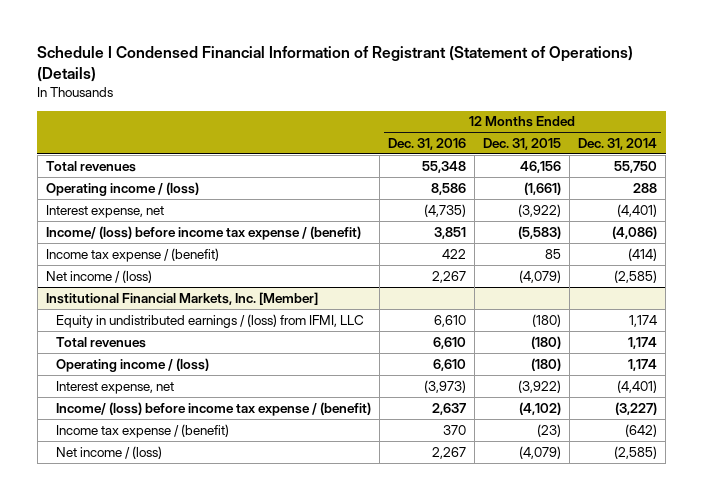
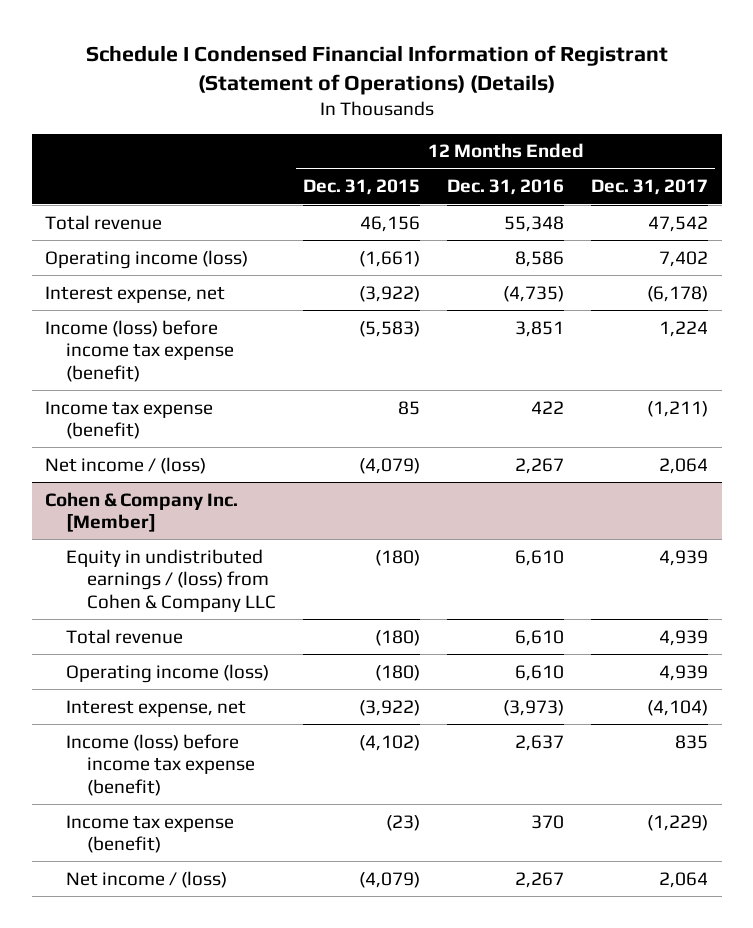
- | 12 Months Ended Dec. 31, 2016 | 12 Months Ended Dec. 31, 2015 | 12 Months Ended Dec. 31, 2014
+ | 12 Months Ended Dec. 31, 2015 | 12 Months Ended Dec. 31, 2016 | 12 Months Ended Dec. 31, 2017
- Total revenues | 55,348 | 46,156 | 55,750
- Operating income / (loss) | 8,586 | (1,661) | 288
+ Total revenue | 46,156 | 55,348 | 47,542
+ Operating income (loss) | (1,661) | 8,586 | 7,402
- Income/ (loss) before income tax expense / (benefit) | 3,851 | (5,583) | (4,086)
- Income tax expense / (benefit) | 422 | 85 | (414)
+ Income (loss) before income tax expense (benefit) | (5,583) | 3,851 | 1,224
+ Income tax expense (benefit) | 85 | 422 | (1,211)
- Institutional Financial Markets, Inc. [Member]
- Equity in undistributed earnings / (loss) from IFMI, LLC | 6,610 | (180) | 1,174
- Total revenues | 6,610 | (180) | 1,174
- Operating income / (loss) | 6,610 | (180) | 1,174
+ Cohen & Company Inc. [Member]
+ Equity in undistributed earnings / (loss) from Cohen & Company LLC | (180) | 6,610 | 4,939
+ Total revenue | (180) | 6,610 | 4,939
+ Operating income (loss) | (180) | 6,610 | 4,939
- Income/ (loss) before income tax expense / (benefit) | 2,637 | (4,102) | (3,227)
- Income tax expense / (benefit) | 370 | (23) | (642)
+ Income (loss) before income tax expense (benefit) | (4,102) | 2,637 | 835
+ Income tax expense (benefit) | (23) | 370 | (1,229)

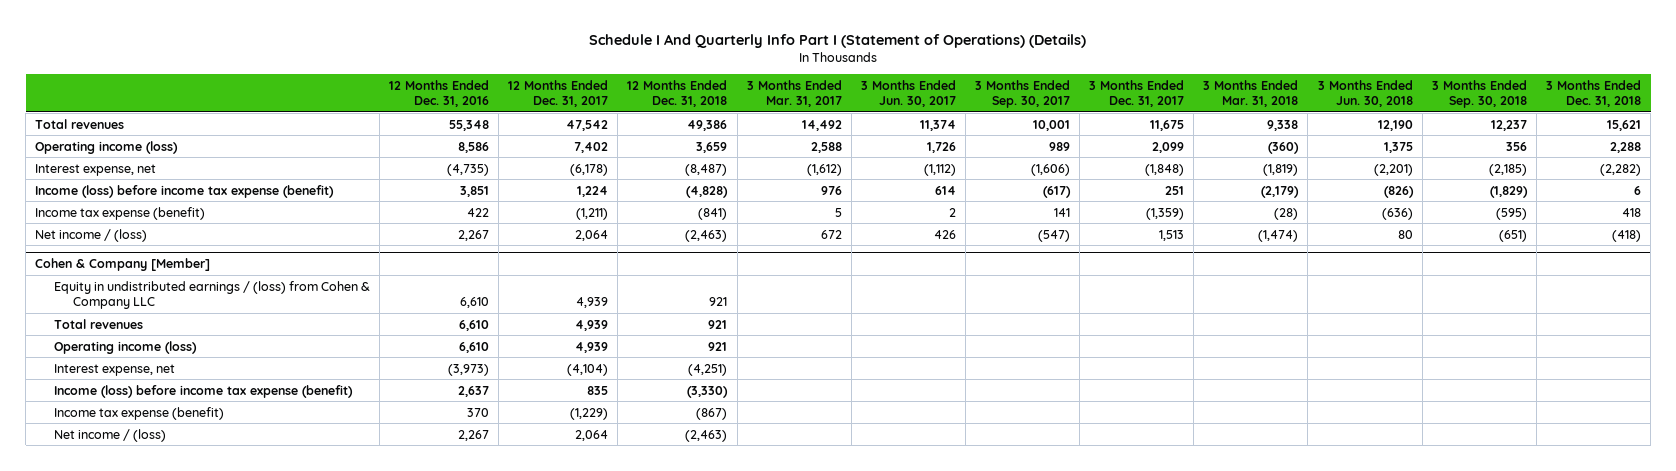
- Schedule I Condensed Financial Information of Registrant (Statement of Operations) (Details)
+ Schedule I And Quarterly Info Part I (Statement of Operations) (Details)
- | 12 Months Ended Dec. 31, 2015 | 12 Months Ended Dec. 31, 2016 | 12 Months Ended Dec. 31, 2017
+ | 12 Months Ended Dec. 31, 2016 | 12 Months Ended Dec. 31, 2017 | 12 Months Ended Dec. 31, 2018 | 3 Months Ended Mar. 31, 2017 | 3 Months Ended Jun. 30, 2017 | 3 Months Ended Sep. 30, 2017 | 3 Months Ended Dec. 31, 2017 | 3 Months Ended Mar. 31, 2018 | 3 Months Ended Jun. 30, 2018 | 3 Months Ended Sep. 30, 2018 | 3 Months Ended Dec. 31, 2018
- Total revenue | 46,156 | 55,348 | 47,542
+ Total revenues | 55,348 | 47,542 | 49,386 | 14,492 | 11,374 | 10,001 | 11,675 | 9,338 | 12,190 | 12,237 | 15,621
- Cohen & Company Inc. [Member]
+ Cohen & Company [Member]
- Total revenue | (180) | 6,610 | 4,939
+ Total revenues | 6,610 | 4,939 | 921 | | | | | | | |

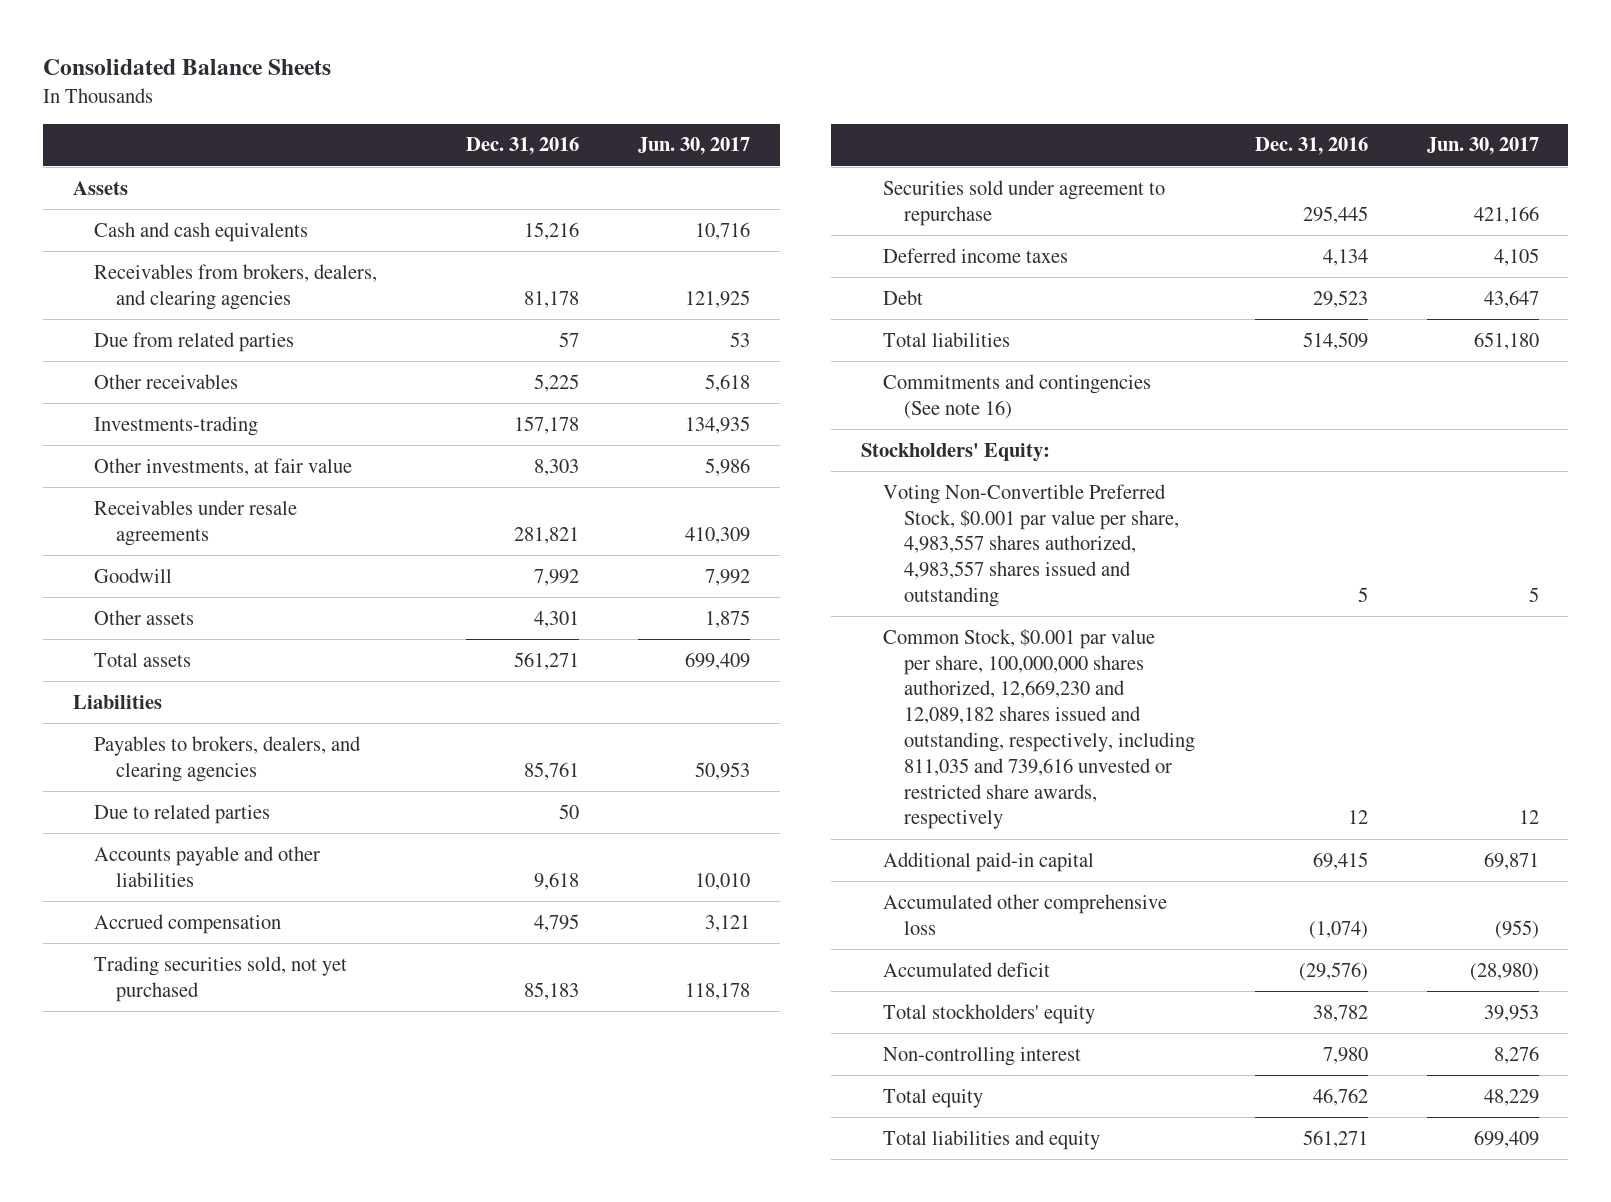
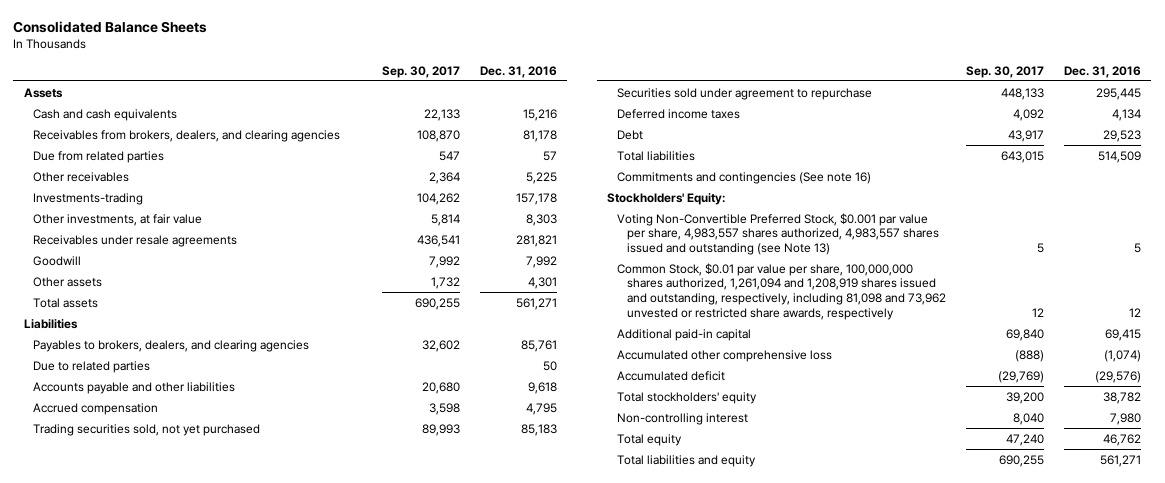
- | Dec. 31, 2016 | Jun. 30, 2017
+ | Sep. 30, 2017 | Dec. 31, 2016
- Voting Non-Convertible Preferred Stock, $0.001 par value per share, 4,983,557 shares authorized, 4,983,557 shares issued and outstanding | 5 | 5
- Common Stock, $0.001 par value per share, 100,000,000 shares authorized, 12,669,230 and 12,089,182 shares issued and outstanding, respectively, including 811,035 and 739,616 unvested or restricted share awards, respectively | 12 | 12
+ Voting Non-Convertible Preferred Stock, $0.001 par value per share, 4,983,557 shares authorized, 4,983,557 shares issued and outstanding (see Note 13) | 5 | 5
+ Common Stock, $0.01 par value per share, 100,000,000 shares authorized, 1,261,094 and 1,208,919 shares issued and outstanding, respectively, including 81,098 and 73,962 unvested or restricted share awards, respectively | 12 | 12

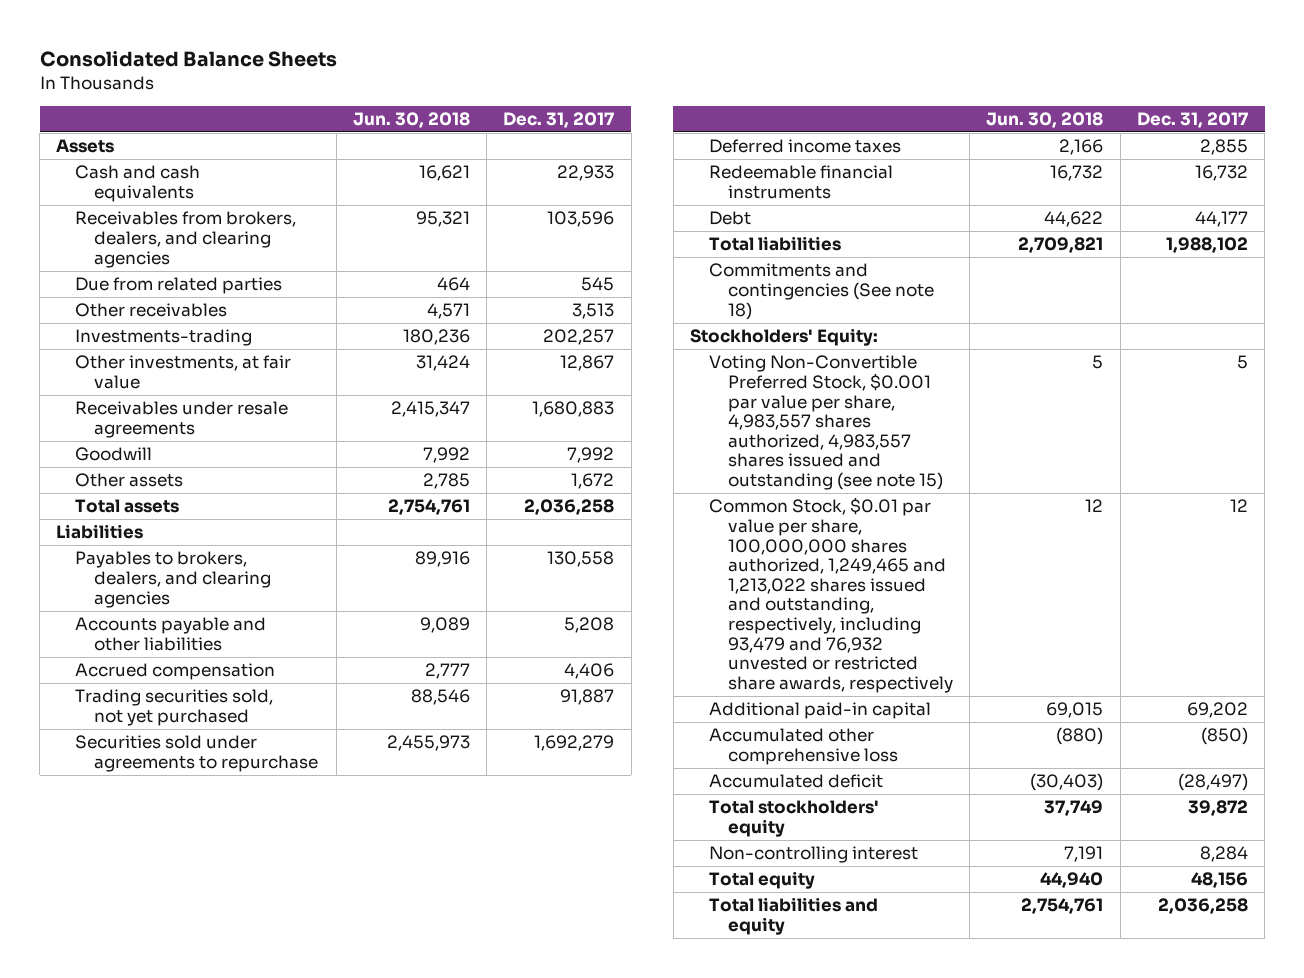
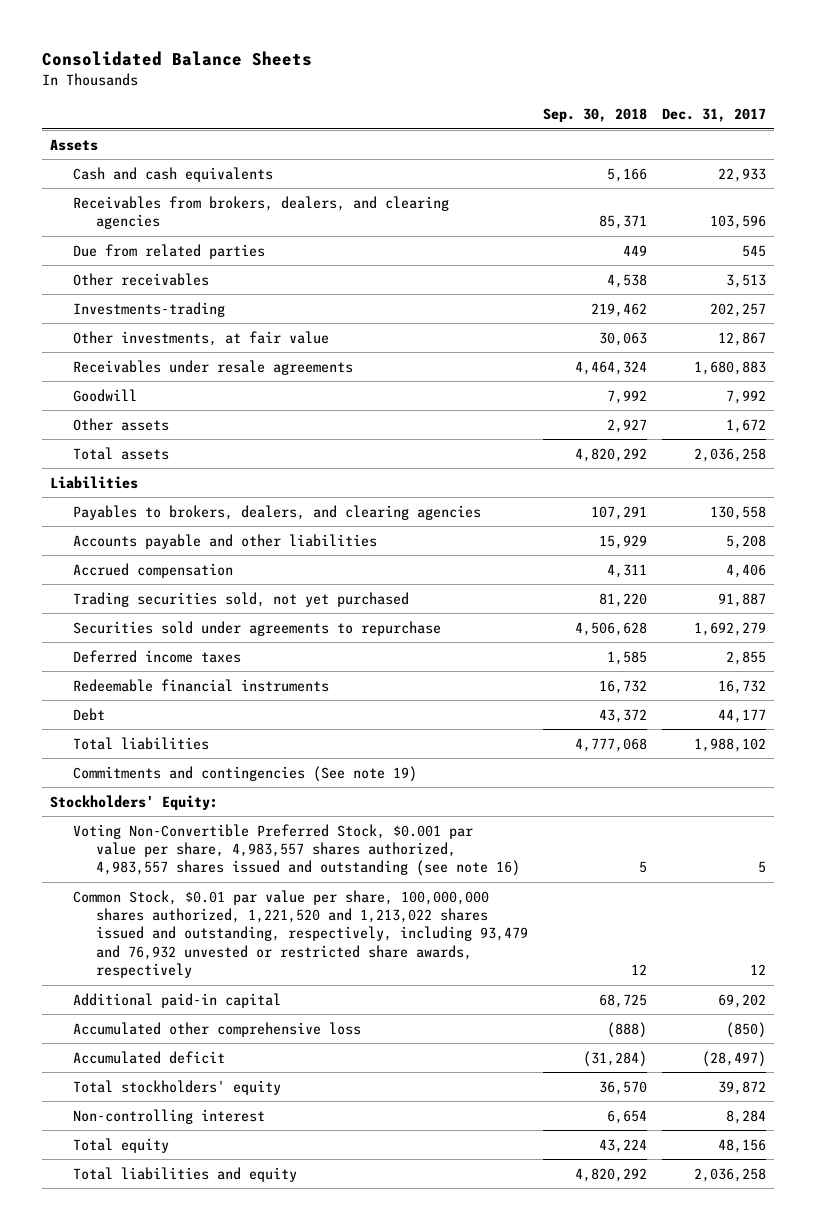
- | Jun. 30, 2018 | Dec. 31, 2017
+ | Sep. 30, 2018 | Dec. 31, 2017
- Commitments and contingencies (See note 18)
+ Commitments and contingencies (See note 19)
- Voting Non-Convertible Preferred Stock, $0.001 par value per share, 4,983,557 shares authorized, 4,983,557 shares issued and outstanding (see note 15) | 5 | 5
- Common Stock, $0.01 par value per share, 100,000,000 shares authorized, 1,249,465 and 1,213,022 shares issued and outstanding, respectively, including 93,479 and 76,932 unvested or restricted share awards, respectively | 12 | 12
+ Voting Non-Convertible Preferred Stock, $0.001 par value per share, 4,983,557 shares authorized, 4,983,557 shares issued and outstanding (see note 16) | 5 | 5
+ Common Stock, $0.01 par value per share, 100,000,000 shares authorized, 1,221,520 and 1,213,022 shares issued and outstanding, respectively, including 93,479 and 76,932 unvested or restricted share awards, respectively | 12 | 12

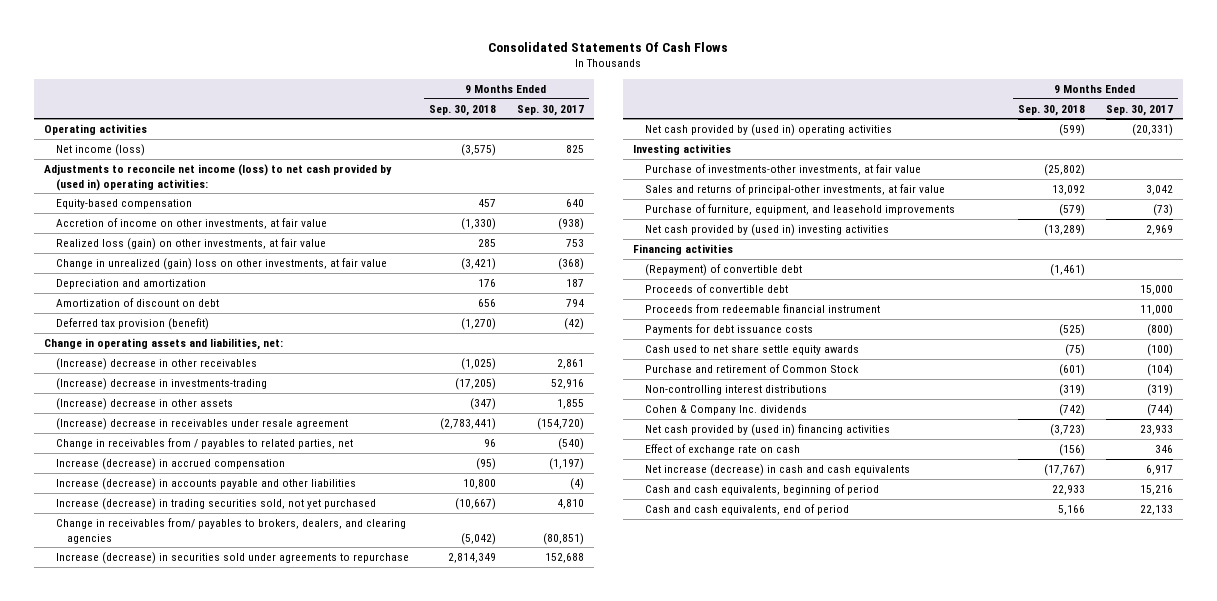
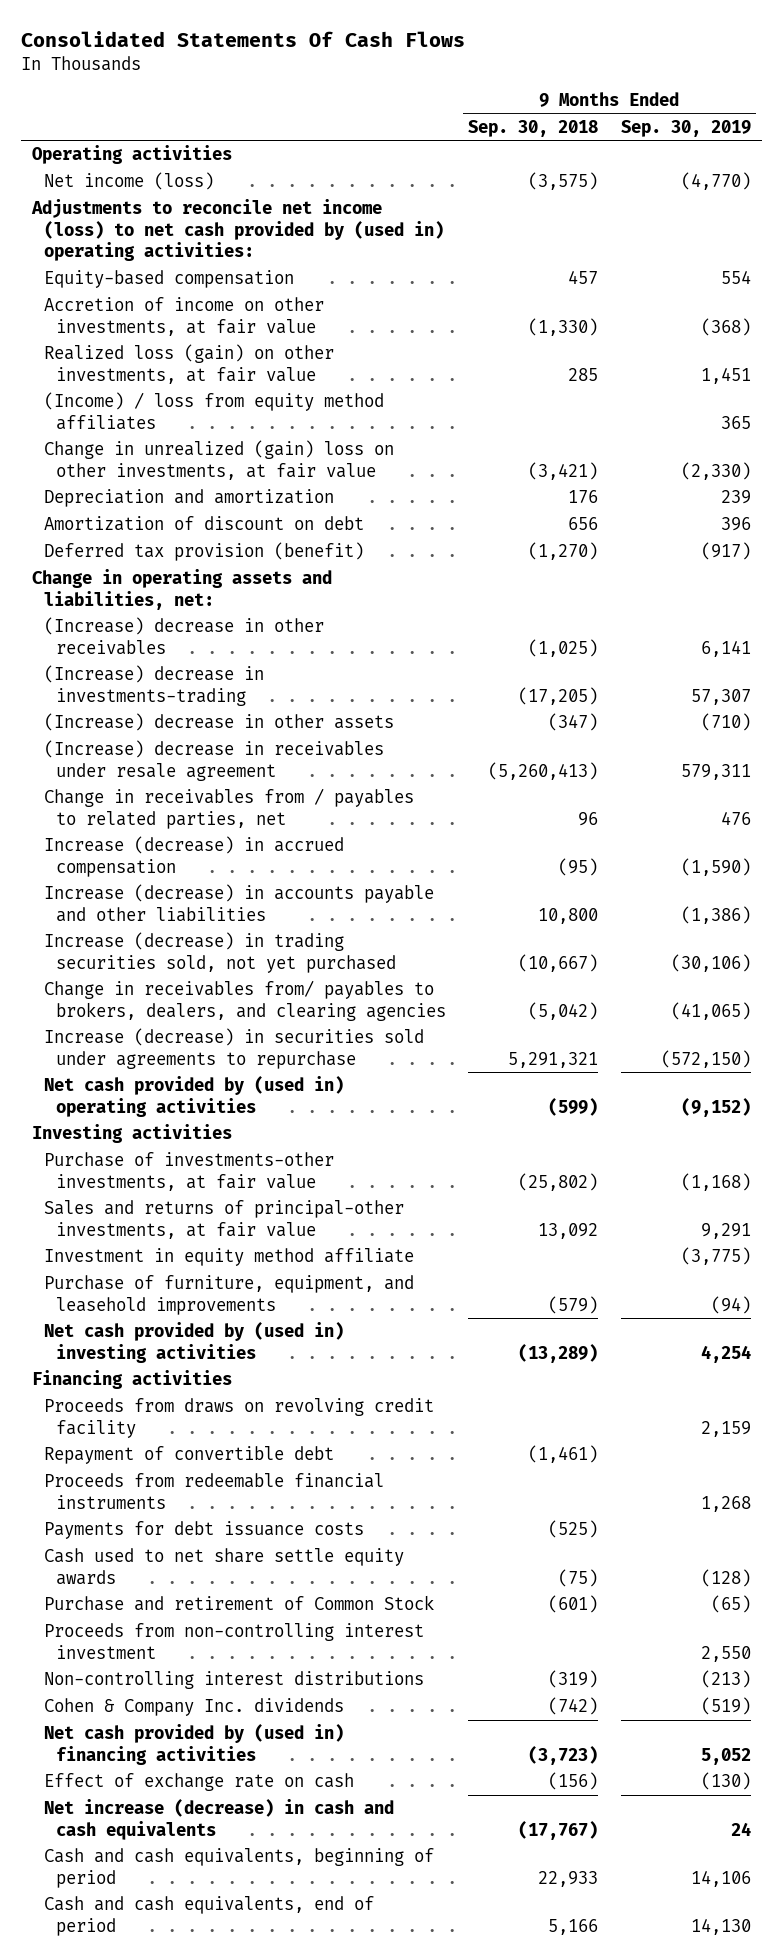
- | 9 Months Ended Sep. 30, 2018 | 9 Months Ended Sep. 30, 2017
+ | 9 Months Ended Sep. 30, 2018 | 9 Months Ended Sep. 30, 2019
+ (Income) / loss from equity method affiliates | | 365
- (Increase) decrease in receivables under resale agreement | (2,783,441) | (154,720)
+ (Increase) decrease in receivables under resale agreement | (5,260,413) | 579,311
- Increase (decrease) in securities sold under agreements to repurchase | 2,814,349 | 152,688
+ Increase (decrease) in securities sold under agreements to repurchase | 5,291,321 | (572,150)
+ Investment in equity method affiliate | | (3,775)
- (Repayment) of convertible debt | (1,461) |
- Proceeds of convertible debt | | 15,000
- Proceeds from redeemable financial instrument | | 11,000
+ Proceeds from draws on revolving credit facility | | 2,159
+ Repayment of convertible debt | (1,461) |
+ Proceeds from redeemable financial instruments | | 1,268
+ Proceeds from non-controlling interest investment | | 2,550

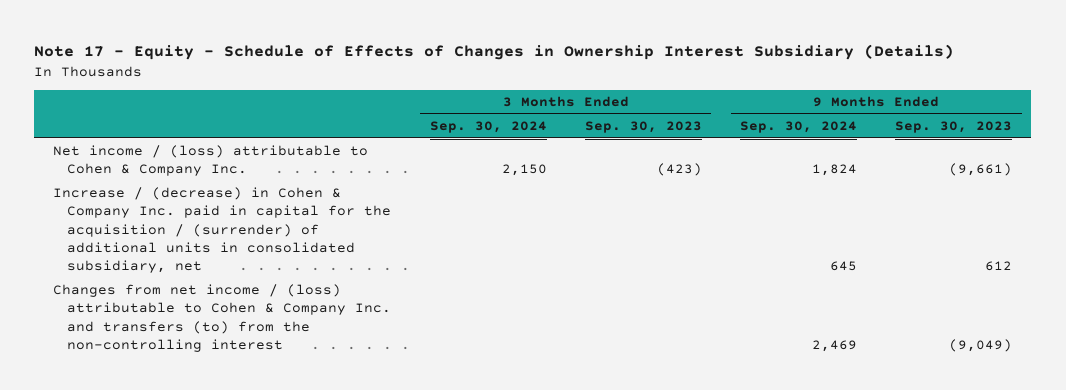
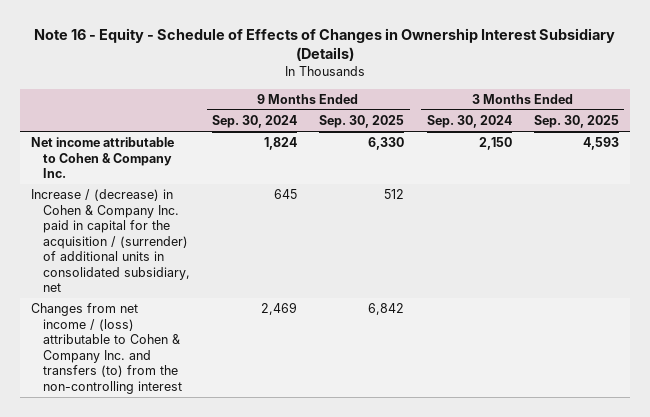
- Note 17 - Equity - Schedule of Effects of Changes in Ownership Interest Subsidiary (Details)
+ Note 16 - Equity - Schedule of Effects of Changes in Ownership Interest Subsidiary (Details)
- | 3 Months Ended Sep. 30, 2024 | 3 Months Ended Sep. 30, 2023 | 9 Months Ended Sep. 30, 2024 | 9 Months Ended Sep. 30, 2023
+ | 9 Months Ended Sep. 30, 2024 | 9 Months Ended Sep. 30, 2025 | 3 Months Ended Sep. 30, 2024 | 3 Months Ended Sep. 30, 2025
- Net income / (loss) attributable to Cohen & Company Inc. | 2,150 | (423) | 1,824 | (9,661)
+ Net income attributable to Cohen & Company Inc. | 1,824 | 6,330 | 2,150 | 4,593

